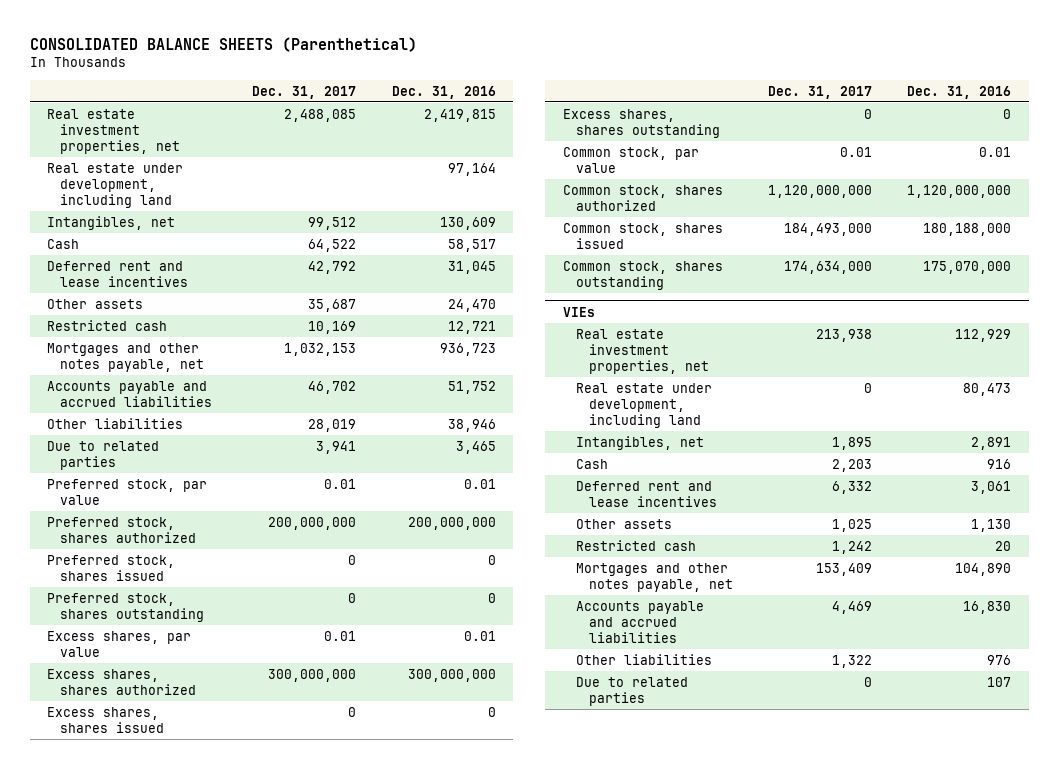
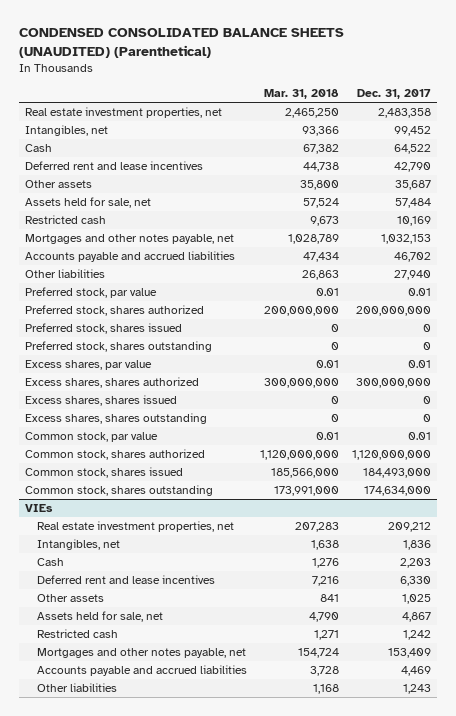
- CONSOLIDATED BALANCE SHEETS (Parenthetical)
+ CONDENSED CONSOLIDATED BALANCE SHEETS (UNAUDITED) (Parenthetical)
- | Dec. 31, 2017 | Dec. 31, 2016
+ | Mar. 31, 2018 | Dec. 31, 2017
- Real estate investment properties, net | 2,488,085 | 2,419,815
- Real estate under development, including land | | 97,164
- Intangibles, net | 99,512 | 130,609
+ Real estate investment properties, net | 2,465,250 | 2,483,358
+ Intangibles, net | 93,366 | 99,452
- Deferred rent and lease incentives | 42,792 | 31,045
+ Deferred rent and lease incentives | 44,738 | 42,790
+ Assets held for sale, net | 57,524 | 57,484
- Other liabilities | 28,019 | 38,946
- Due to related parties | 3,941 | 3,465
+ Other liabilities | 26,863 | 27,940
@ VIEs
- Real estate investment properties, net | 213,938 | 112,929
- Real estate under development, including land | 0 | 80,473
- Intangibles, net | 1,895 | 2,891
+ Real estate investment properties, net | 207,283 | 209,212
+ Intangibles, net | 1,638 | 1,836
- Deferred rent and lease incentives | 6,332 | 3,061
+ Deferred rent and lease incentives | 7,216 | 6,330
+ Assets held for sale, net | 4,790 | 4,867
- Other liabilities | 1,322 | 976
- Due to related parties | 0 | 107
+ Other liabilities | 1,168 | 1,243

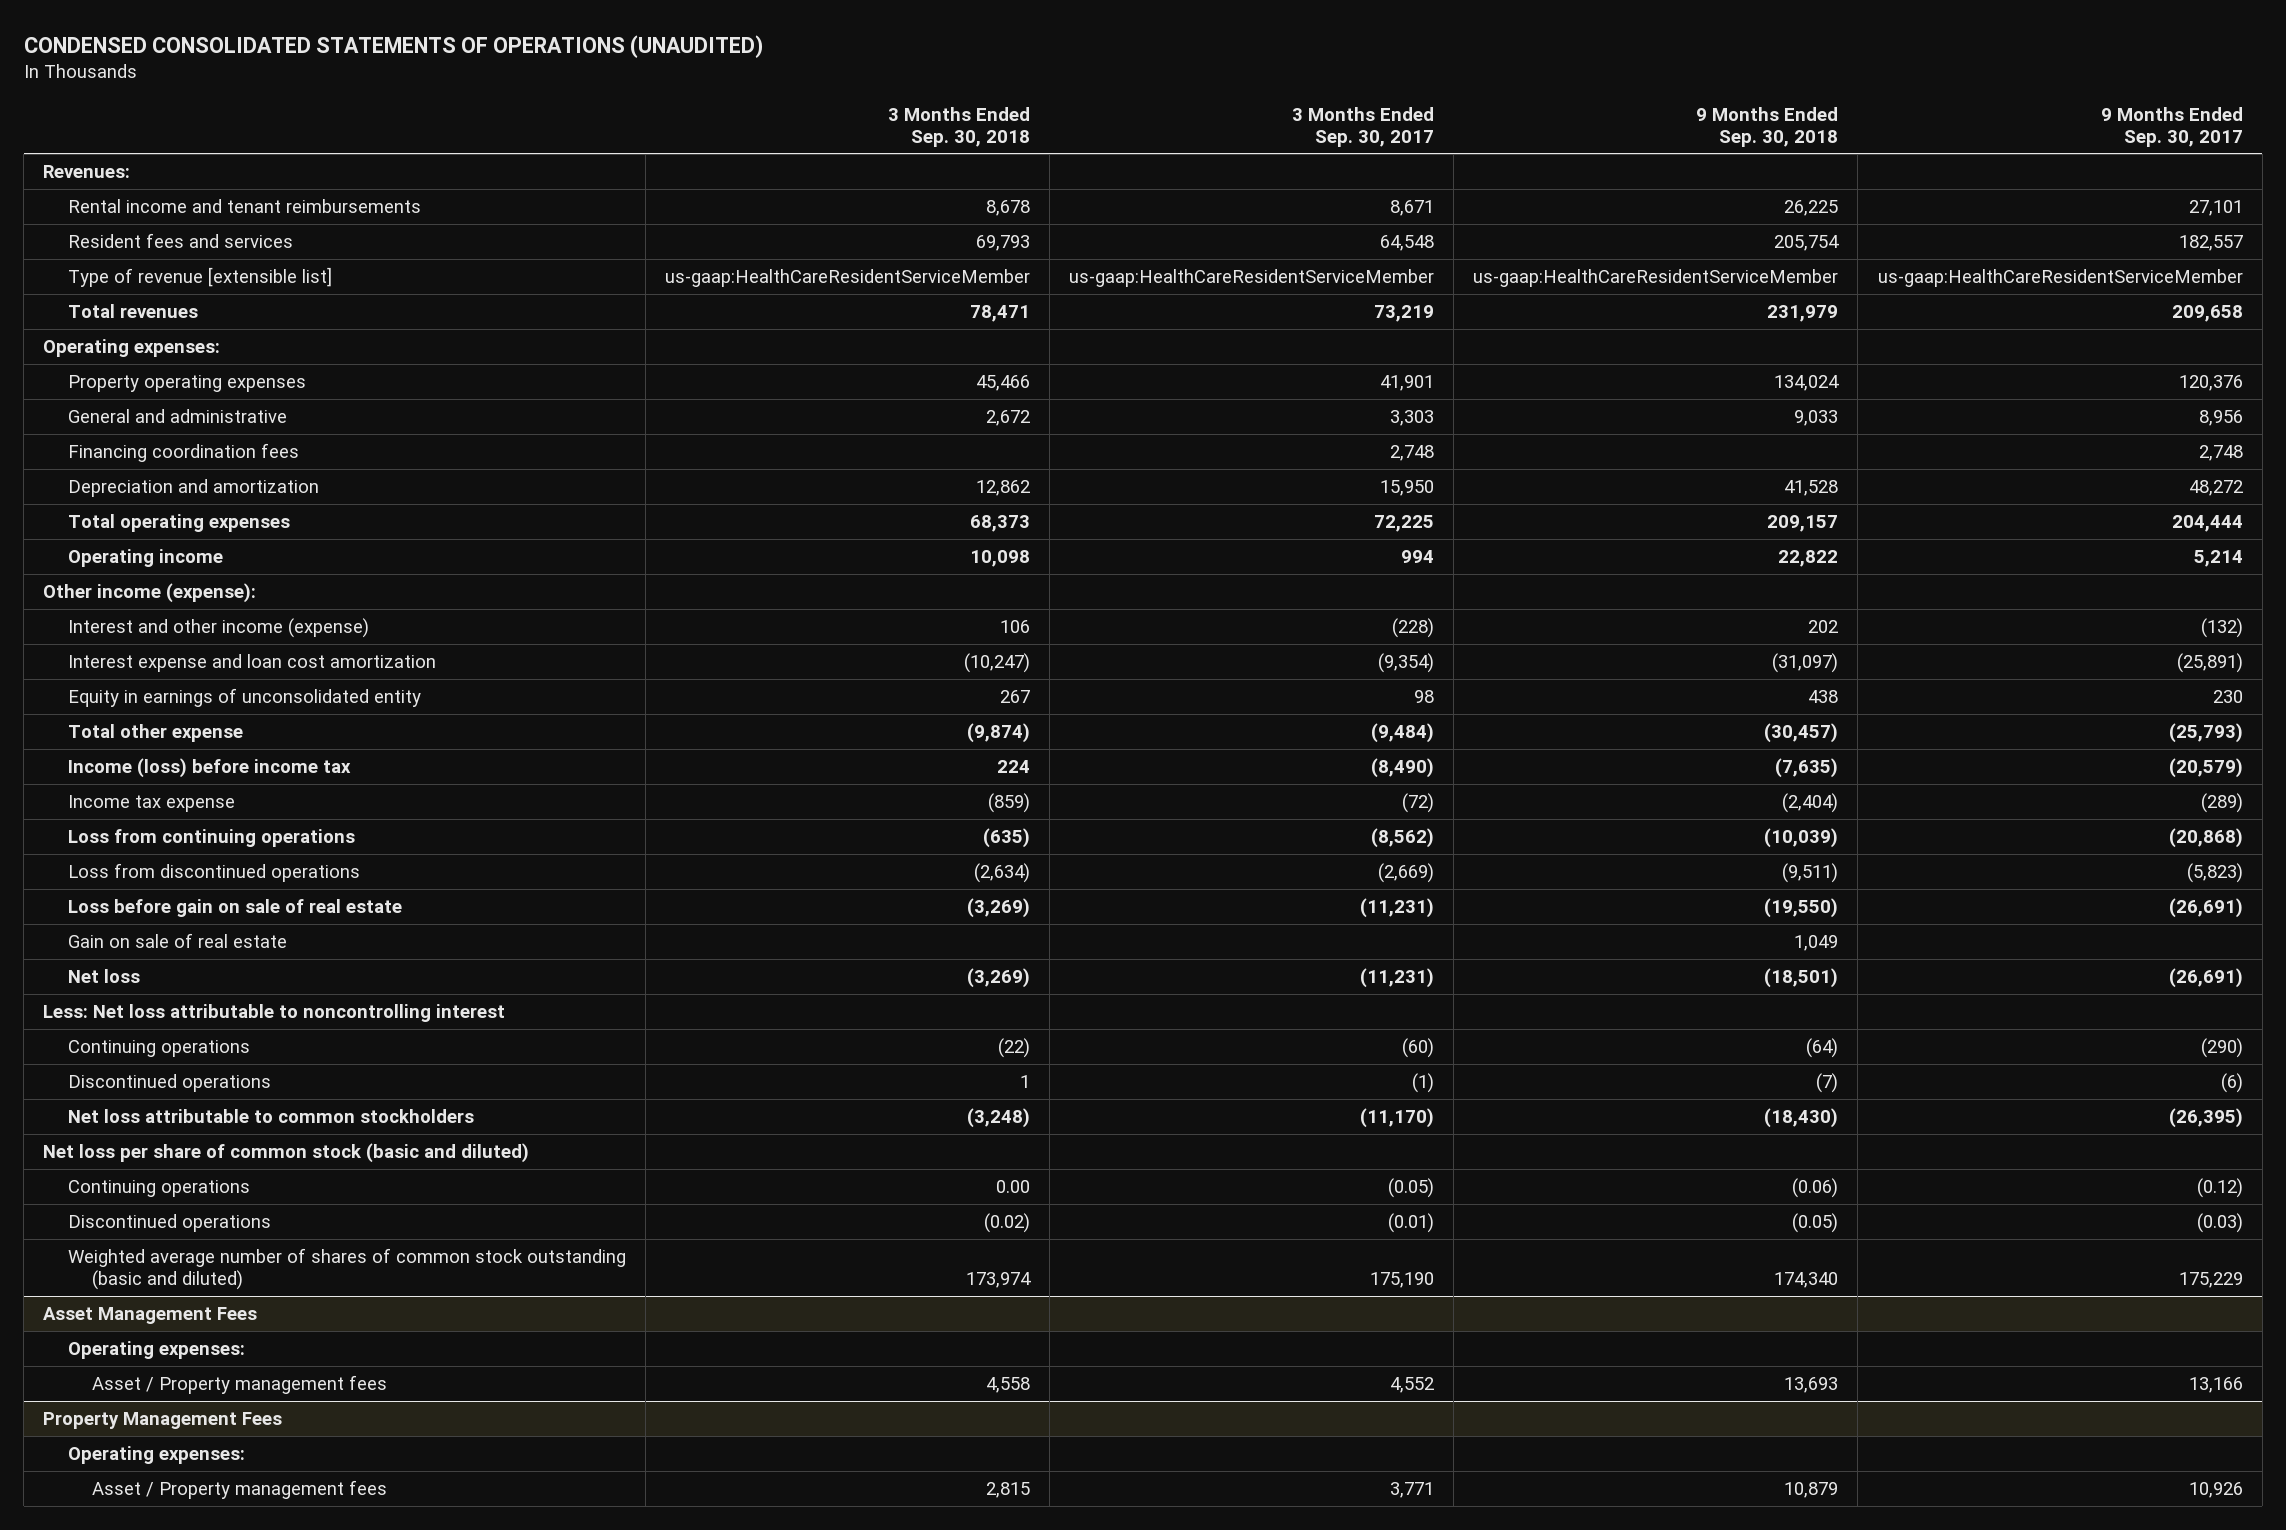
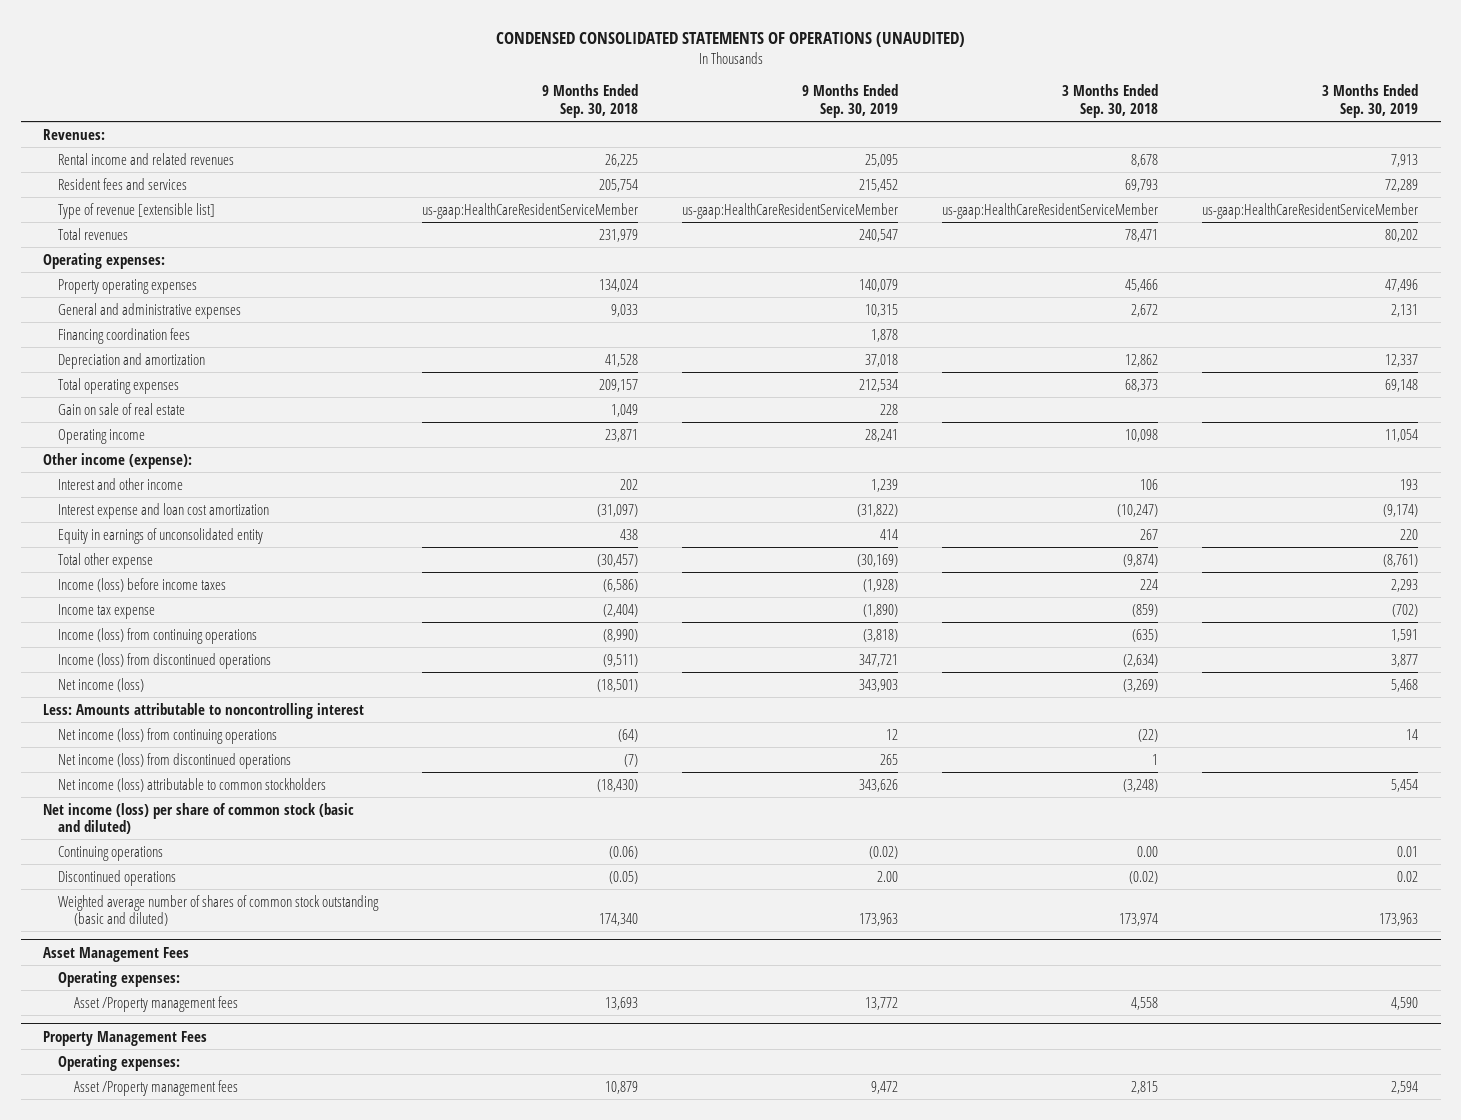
- | 3 Months Ended Sep. 30, 2018 | 3 Months Ended Sep. 30, 2017 | 9 Months Ended Sep. 30, 2018 | 9 Months Ended Sep. 30, 2017
+ | 9 Months Ended Sep. 30, 2018 | 9 Months Ended Sep. 30, 2019 | 3 Months Ended Sep. 30, 2018 | 3 Months Ended Sep. 30, 2019
- Rental income and tenant reimbursements | 8,678 | 8,671 | 26,225 | 27,101
+ Rental income and related revenues | 26,225 | 25,095 | 8,678 | 7,913
- General and administrative | 2,672 | 3,303 | 9,033 | 8,956
+ General and administrative expenses | 9,033 | 10,315 | 2,672 | 2,131
- Operating income | 10,098 | 994 | 22,822 | 5,214
moved up: Gain on sale of real estate | 1,049 | 228 | |
+ Operating income | 23,871 | 28,241 | 10,098 | 11,054
- Interest and other income (expense) | 106 | (228) | 202 | (132)
+ Interest and other income | 202 | 1,239 | 106 | 193
- Income (loss) before income tax | 224 | (8,490) | (7,635) | (20,579)
+ Income (loss) before income taxes | (6,586) | (1,928) | 224 | 2,293
- Loss from continuing operations | (635) | (8,562) | (10,039) | (20,868)
- Loss from discontinued operations | (2,634) | (2,669) | (9,511) | (5,823)
- Loss before gain on sale of real estate | (3,269) | (11,231) | (19,550) | (26,691)
- Net loss | (3,269) | (11,231) | (18,501) | (26,691)
- Less: Net loss attributable to noncontrolling interest
- Continuing operations | (22) | (60) | (64) | (290)
- Discontinued operations | 1 | (1) | (7) | (6)
- Net loss attributable to common stockholders | (3,248) | (11,170) | (18,430) | (26,395)
- Net loss per share of common stock (basic and diluted)
+ Income (loss) from continuing operations | (8,990) | (3,818) | (635) | 1,591
+ Income (loss) from discontinued operations | (9,511) | 347,721 | (2,634) | 3,877
+ Net income (loss) | (18,501) | 343,903 | (3,269) | 5,468
+ Less: Amounts attributable to noncontrolling interest
+ Net income (loss) from continuing operations | (64) | 12 | (22) | 14
+ Net income (loss) from discontinued operations | (7) | 265 | 1 |
+ Net income (loss) attributable to common stockholders | (18,430) | 343,626 | (3,248) | 5,454
+ Net income (loss) per share of common stock (basic and diluted)
@ Asset Management Fees
- Asset / Property management fees | 4,558 | 4,552 | 13,693 | 13,166
+ Asset /Property management fees | 13,693 | 13,772 | 4,558 | 4,590
@ Property Management Fees
- Asset / Property management fees | 2,815 | 3,771 | 10,879 | 10,926
+ Asset /Property management fees | 10,879 | 9,472 | 2,815 | 2,594

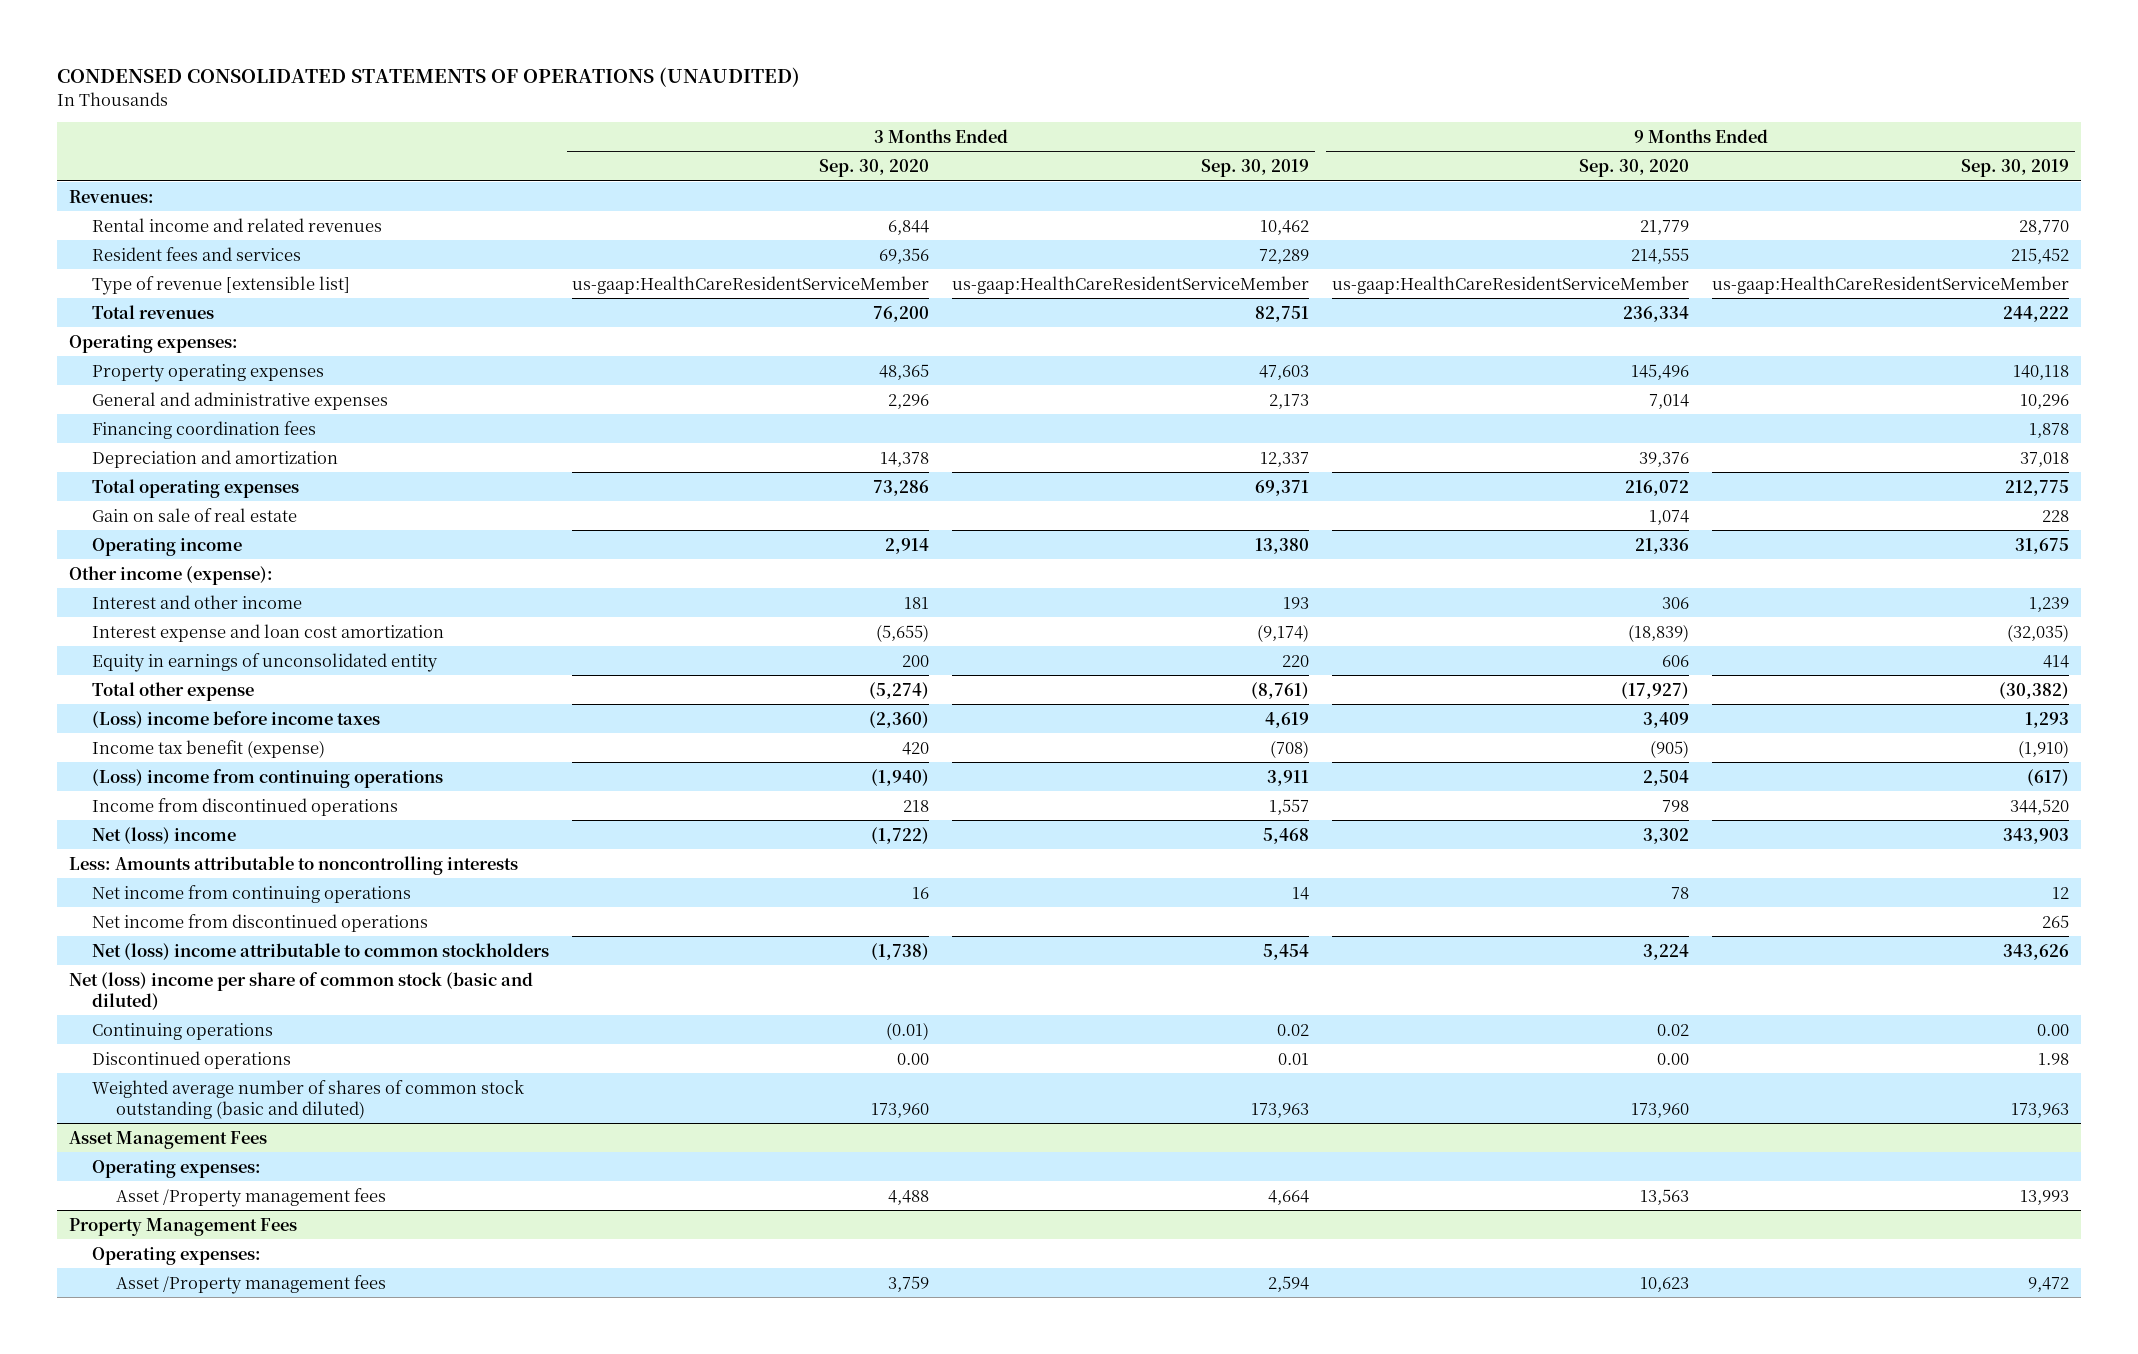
- | 9 Months Ended Sep. 30, 2018 | 9 Months Ended Sep. 30, 2019 | 3 Months Ended Sep. 30, 2018 | 3 Months Ended Sep. 30, 2019
+ | 3 Months Ended Sep. 30, 2020 | 3 Months Ended Sep. 30, 2019 | 9 Months Ended Sep. 30, 2020 | 9 Months Ended Sep. 30, 2019
- Rental income and related revenues | 26,225 | 25,095 | 8,678 | 7,913
+ Rental income and related revenues | 6,844 | 10,462 | 21,779 | 28,770
- Total revenues | 231,979 | 240,547 | 78,471 | 80,202
+ Total revenues | 76,200 | 82,751 | 236,334 | 244,222
- Property operating expenses | 134,024 | 140,079 | 45,466 | 47,496
- General and administrative expenses | 9,033 | 10,315 | 2,672 | 2,131
+ Property operating expenses | 48,365 | 47,603 | 145,496 | 140,118
+ General and administrative expenses | 2,296 | 2,173 | 7,014 | 10,296
- Total operating expenses | 209,157 | 212,534 | 68,373 | 69,148
+ Total operating expenses | 73,286 | 69,371 | 216,072 | 212,775
- Operating income | 23,871 | 28,241 | 10,098 | 11,054
+ Operating income | 2,914 | 13,380 | 21,336 | 31,675
- Interest expense and loan cost amortization | (31,097) | (31,822) | (10,247) | (9,174)
+ Interest expense and loan cost amortization | (5,655) | (9,174) | (18,839) | (32,035)
- Total other expense | (30,457) | (30,169) | (9,874) | (8,761)
- Income (loss) before income taxes | (6,586) | (1,928) | 224 | 2,293
- Income tax expense | (2,404) | (1,890) | (859) | (702)
- Income (loss) from continuing operations | (8,990) | (3,818) | (635) | 1,591
- Income (loss) from discontinued operations | (9,511) | 347,721 | (2,634) | 3,877
- Net income (loss) | (18,501) | 343,903 | (3,269) | 5,468
- Less: Amounts attributable to noncontrolling interest
- Net income (loss) from continuing operations | (64) | 12 | (22) | 14
- Net income (loss) from discontinued operations | (7) | 265 | 1 |
- Net income (loss) attributable to common stockholders | (18,430) | 343,626 | (3,248) | 5,454
- Net income (loss) per share of common stock (basic and diluted)
- Continuing operations | (0.06) | (0.02) | 0.00 | 0.01
- Discontinued operations | (0.05) | 2.00 | (0.02) | 0.02
+ Total other expense | (5,274) | (8,761) | (17,927) | (30,382)
+ (Loss) income before income taxes | (2,360) | 4,619 | 3,409 | 1,293
+ Income tax benefit (expense) | 420 | (708) | (905) | (1,910)
+ (Loss) income from continuing operations | (1,940) | 3,911 | 2,504 | (617)
+ Income from discontinued operations | 218 | 1,557 | 798 | 344,520
+ Net (loss) income | (1,722) | 5,468 | 3,302 | 343,903
+ Less: Amounts attributable to noncontrolling interests
+ Net income from continuing operations | 16 | 14 | 78 | 12
+ Net income from discontinued operations | | | | 265
+ Net (loss) income attributable to common stockholders | (1,738) | 5,454 | 3,224 | 343,626
+ Net (loss) income per share of common stock (basic and diluted)
+ Continuing operations | (0.01) | 0.02 | 0.02 | 0.00
+ Discontinued operations | 0.00 | 0.01 | 0.00 | 1.98
@ Asset Management Fees
- Asset /Property management fees | 13,693 | 13,772 | 4,558 | 4,590
+ Asset /Property management fees | 4,488 | 4,664 | 13,563 | 13,993

